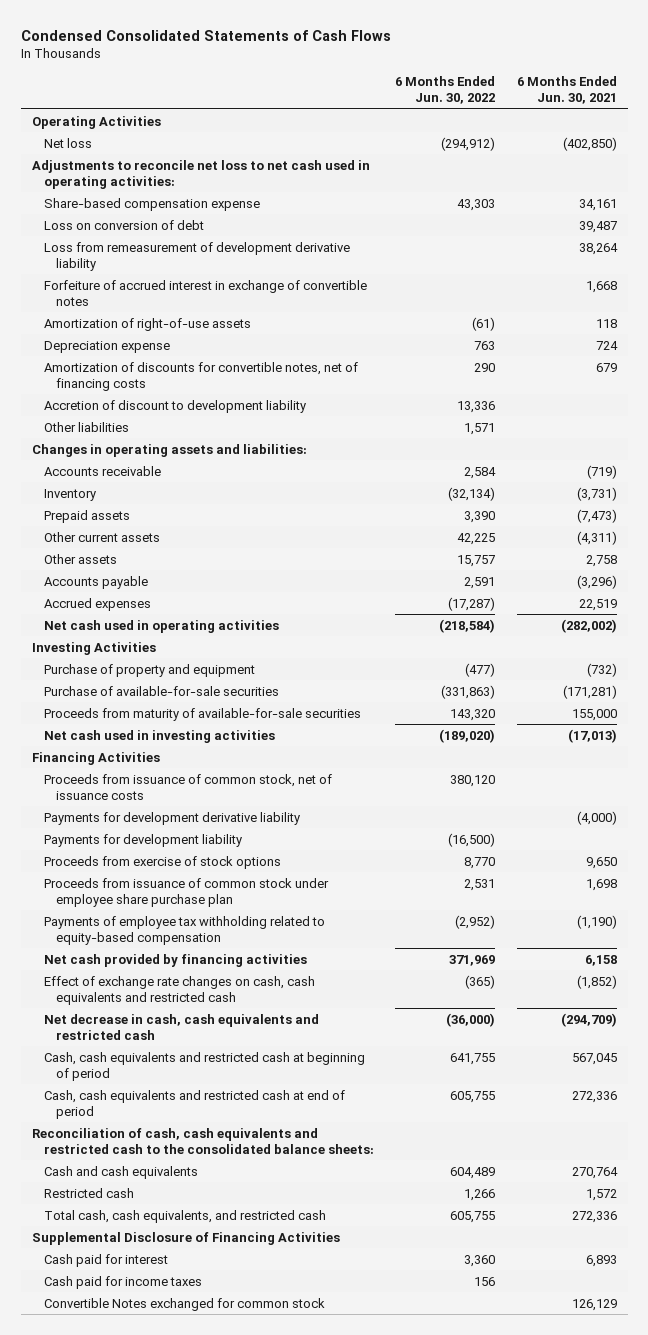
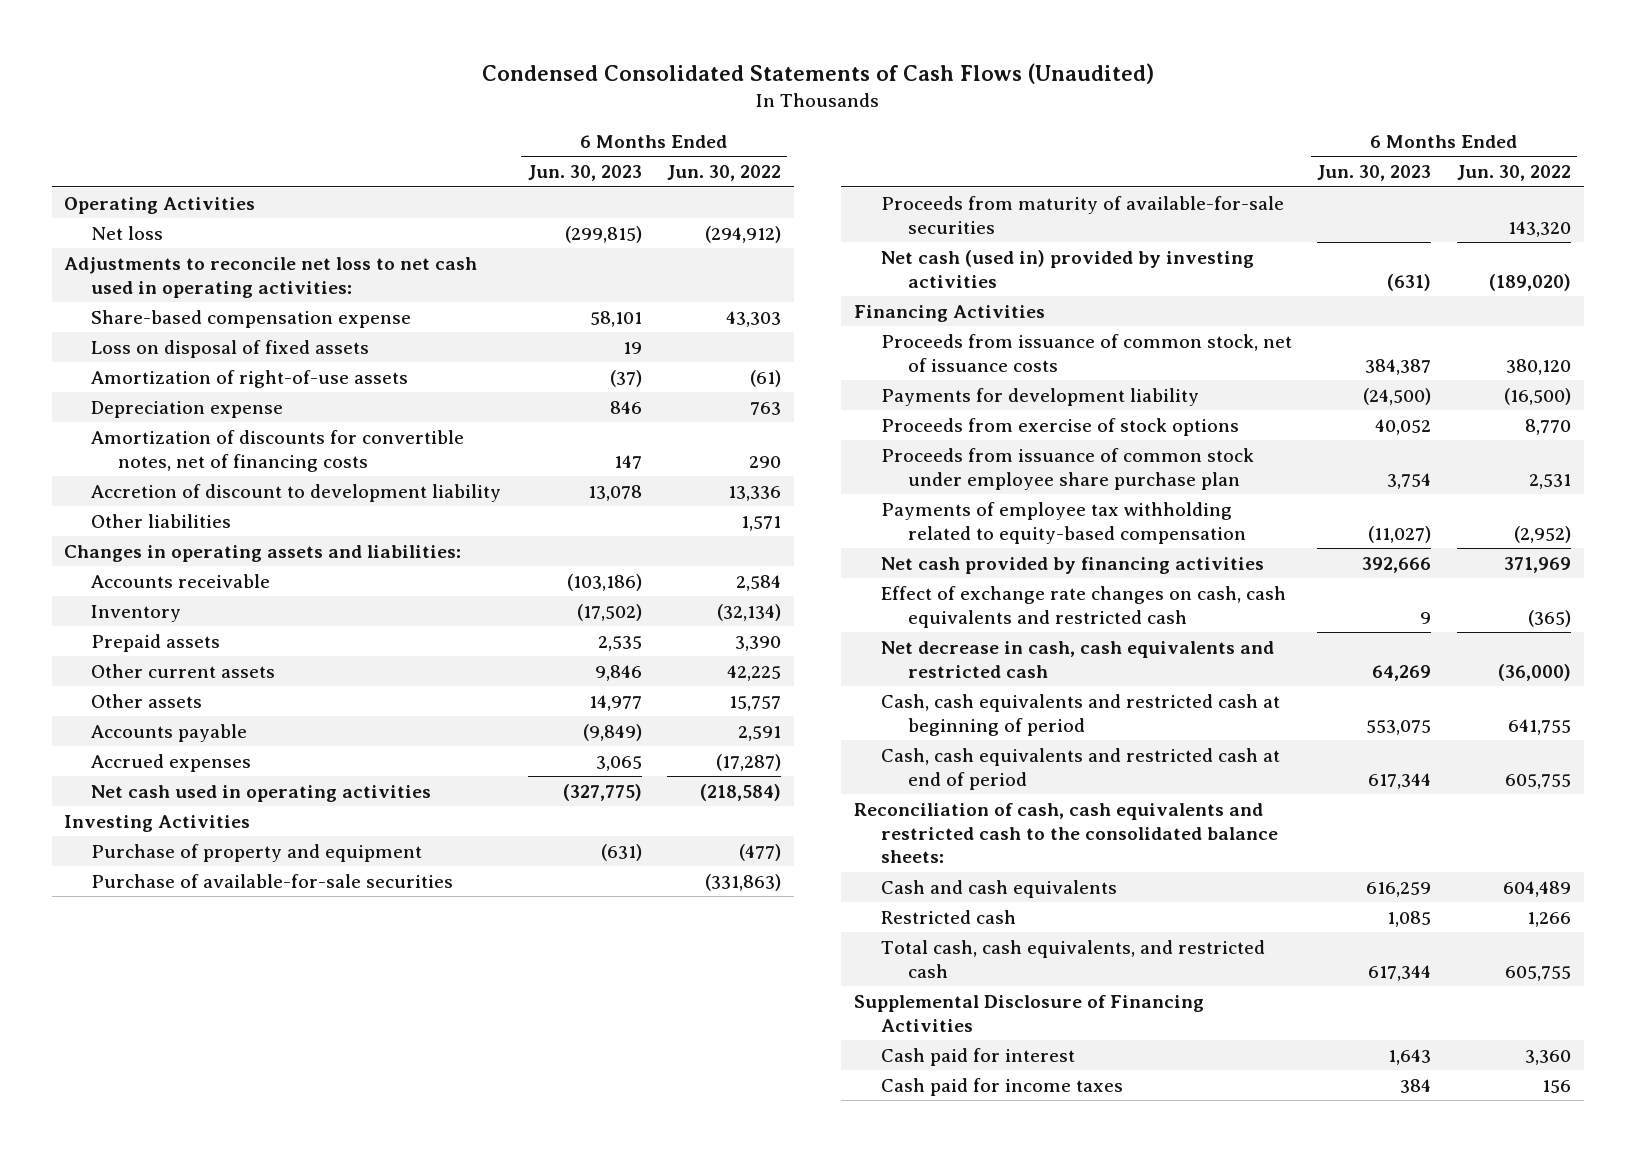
- Condensed Consolidated Statements of Cash Flows
+ Condensed Consolidated Statements of Cash Flows (Unaudited)
- | 6 Months Ended Jun. 30, 2022 | 6 Months Ended Jun. 30, 2021
+ | 6 Months Ended Jun. 30, 2023 | 6 Months Ended Jun. 30, 2022
- Loss on conversion of debt | | 39,487
- Loss from remeasurement of development derivative liability | | 38,264
- Forfeiture of accrued interest in exchange of convertible notes | | 1,668
+ Loss on disposal of fixed assets | 19 |
- Net cash used in investing activities | (189,020) | (17,013)
+ Net cash (used in) provided by investing activities | (631) | (189,020)
- Payments for development derivative liability | | (4,000)
- Convertible Notes exchanged for common stock | | 126,129

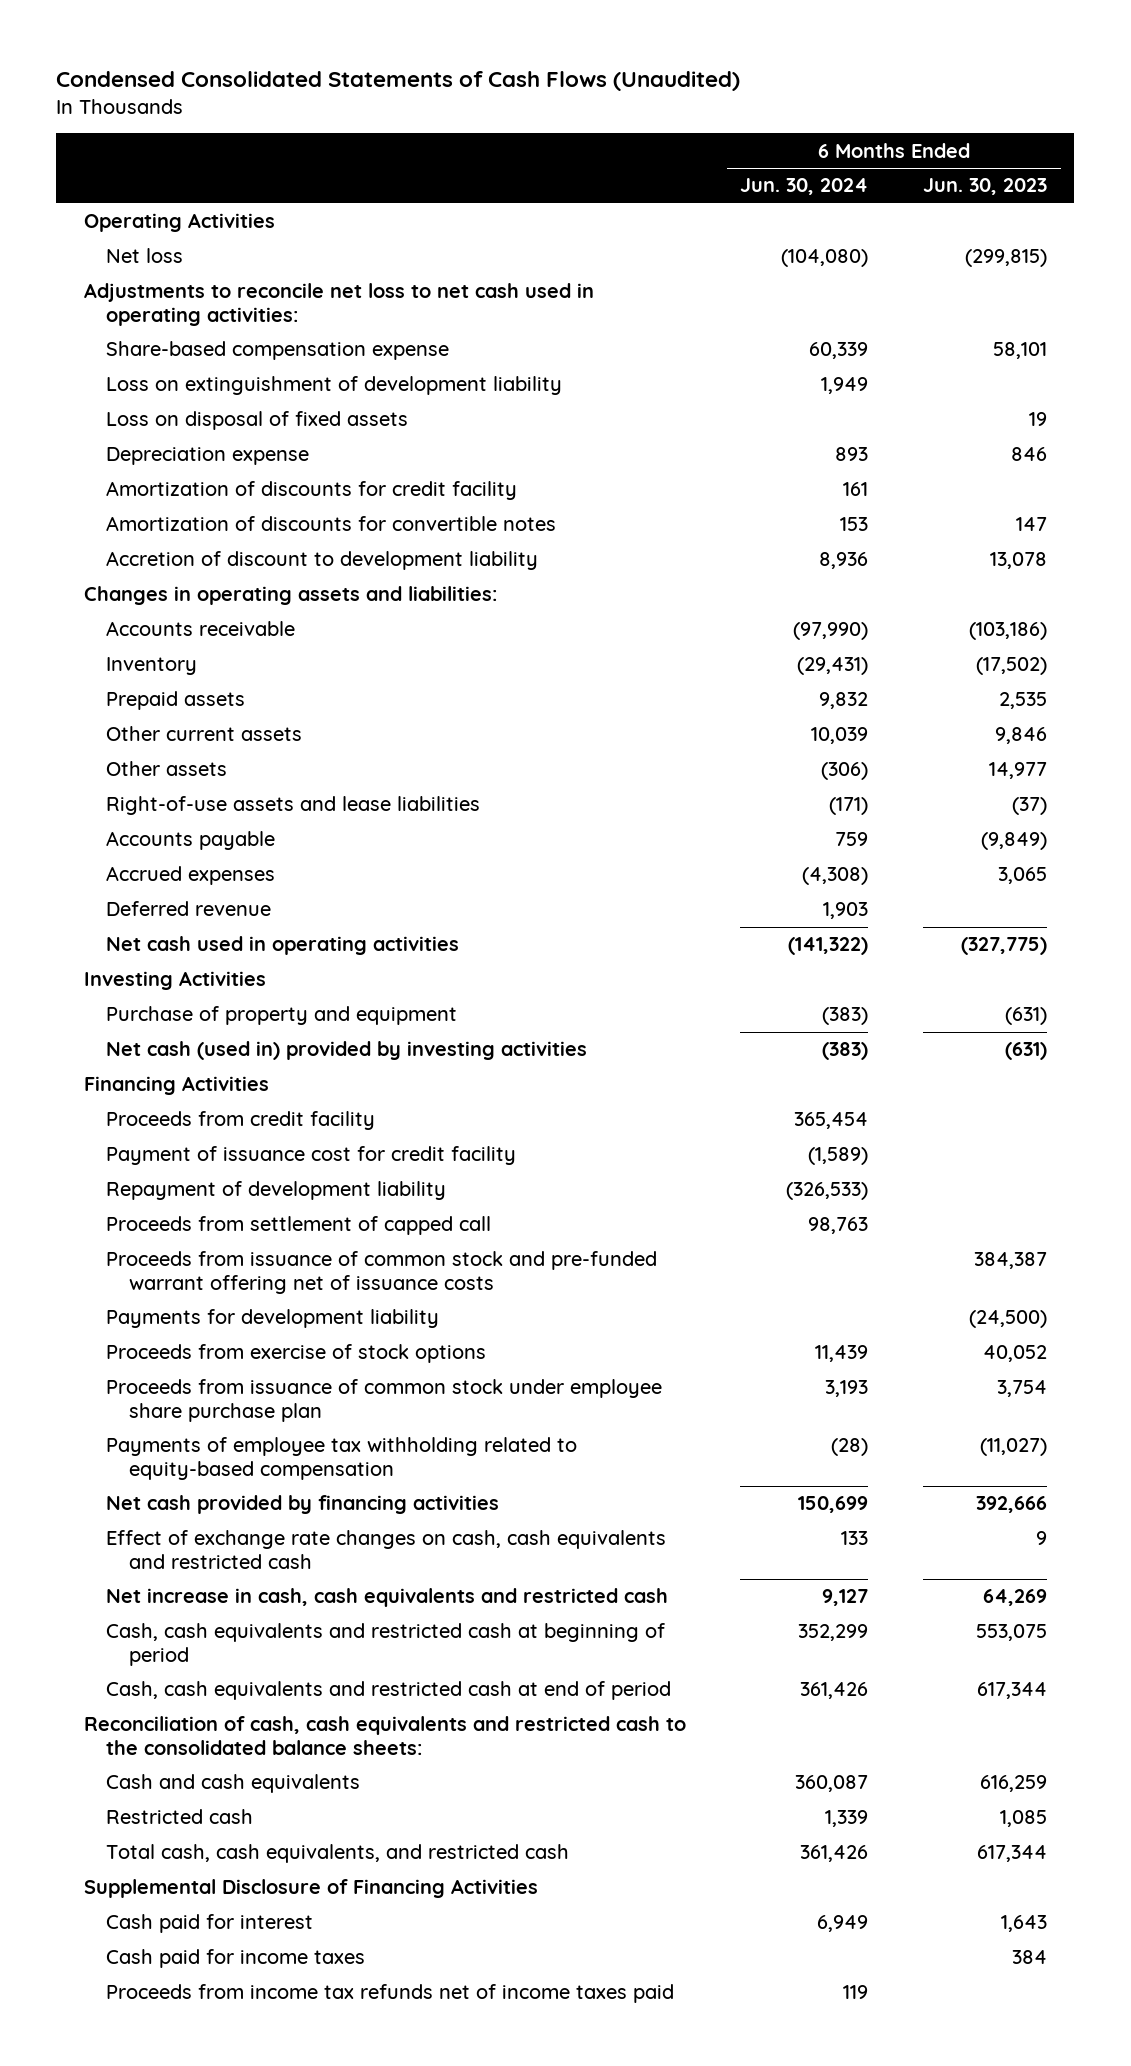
- | 6 Months Ended Jun. 30, 2023 | 6 Months Ended Jun. 30, 2022
+ | 6 Months Ended Jun. 30, 2024 | 6 Months Ended Jun. 30, 2023
+ Loss on extinguishment of development liability | 1,949 |
- Amortization of right-of-use assets | (37) | (61)
- Amortization of discounts for convertible notes, net of financing costs | 147 | 290
+ Amortization of discounts for credit facility | 161 |
+ Amortization of discounts for convertible notes | 153 | 147
- Other liabilities | | 1,571
+ Right-of-use assets and lease liabilities | (171) | (37)
+ Deferred revenue | 1,903 |
- Purchase of available-for-sale securities | | (331,863)
- Proceeds from maturity of available-for-sale securities | | 143,320
- Proceeds from issuance of common stock, net of issuance costs | 384,387 | 380,120
+ Proceeds from credit facility | 365,454 |
+ Payment of issuance cost for credit facility | (1,589) |
+ Repayment of development liability | (326,533) |
+ Proceeds from settlement of capped call | 98,763 |
+ Proceeds from issuance of common stock and pre-funded warrant offering net of issuance costs | | 384,387
- Net decrease in cash, cash equivalents and restricted cash | 64,269 | (36,000)
+ Net increase in cash, cash equivalents and restricted cash | 9,127 | 64,269
+ Proceeds from income tax refunds net of income taxes paid | 119 |

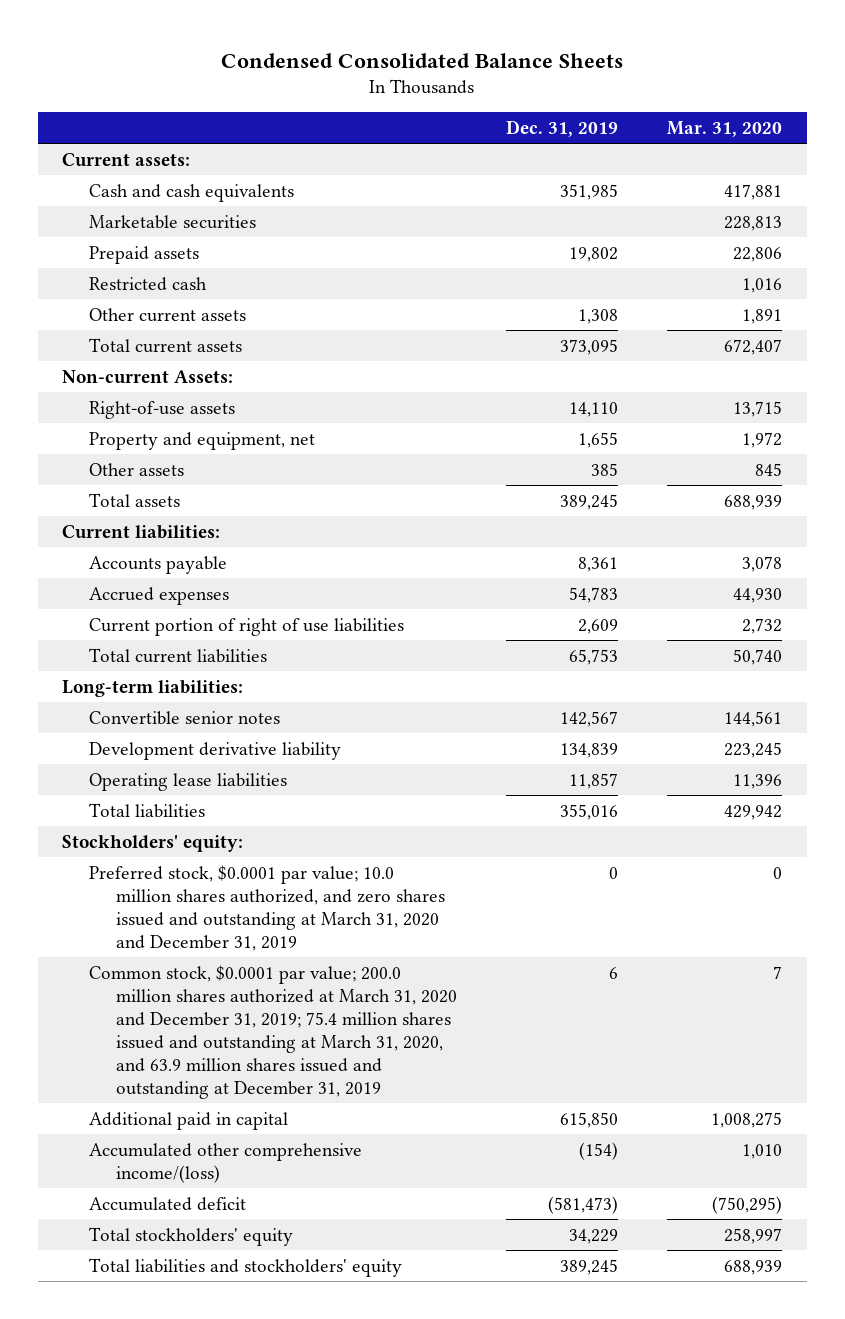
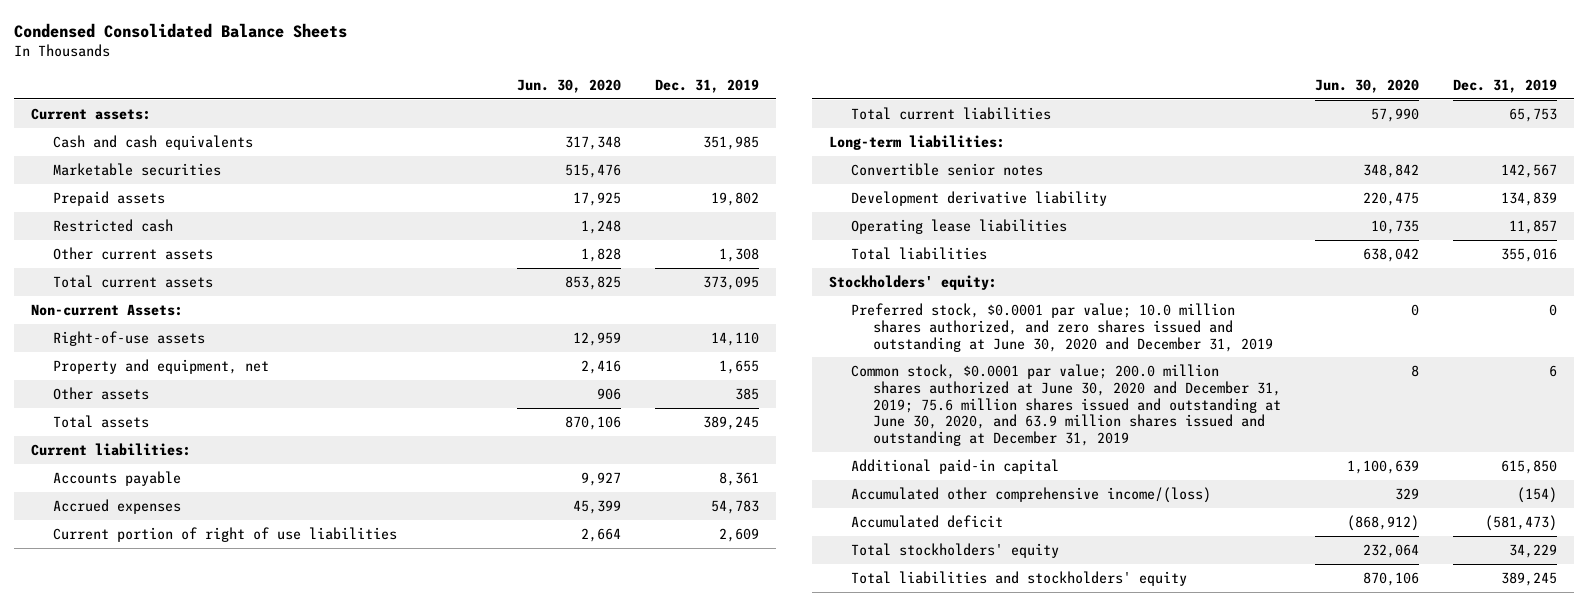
- | Dec. 31, 2019 | Mar. 31, 2020
+ | Jun. 30, 2020 | Dec. 31, 2019
- Preferred stock, $0.0001 par value; 10.0 million shares authorized, and zero shares issued and outstanding at March 31, 2020 and December 31, 2019 | 0 | 0
- Common stock, $0.0001 par value; 200.0 million shares authorized at March 31, 2020 and December 31, 2019; 75.4 million shares issued and outstanding at March 31, 2020, and 63.9 million shares issued and outstanding at December 31, 2019 | 6 | 7
- Additional paid in capital | 615,850 | 1,008,275
+ Preferred stock, $0.0001 par value; 10.0 million shares authorized, and zero shares issued and outstanding at June 30, 2020 and December 31, 2019 | 0 | 0
+ Common stock, $0.0001 par value; 200.0 million shares authorized at June 30, 2020 and December 31, 2019; 75.6 million shares issued and outstanding at June 30, 2020, and 63.9 million shares issued and outstanding at December 31, 2019 | 8 | 6
+ Additional paid-in capital | 1,100,639 | 615,850

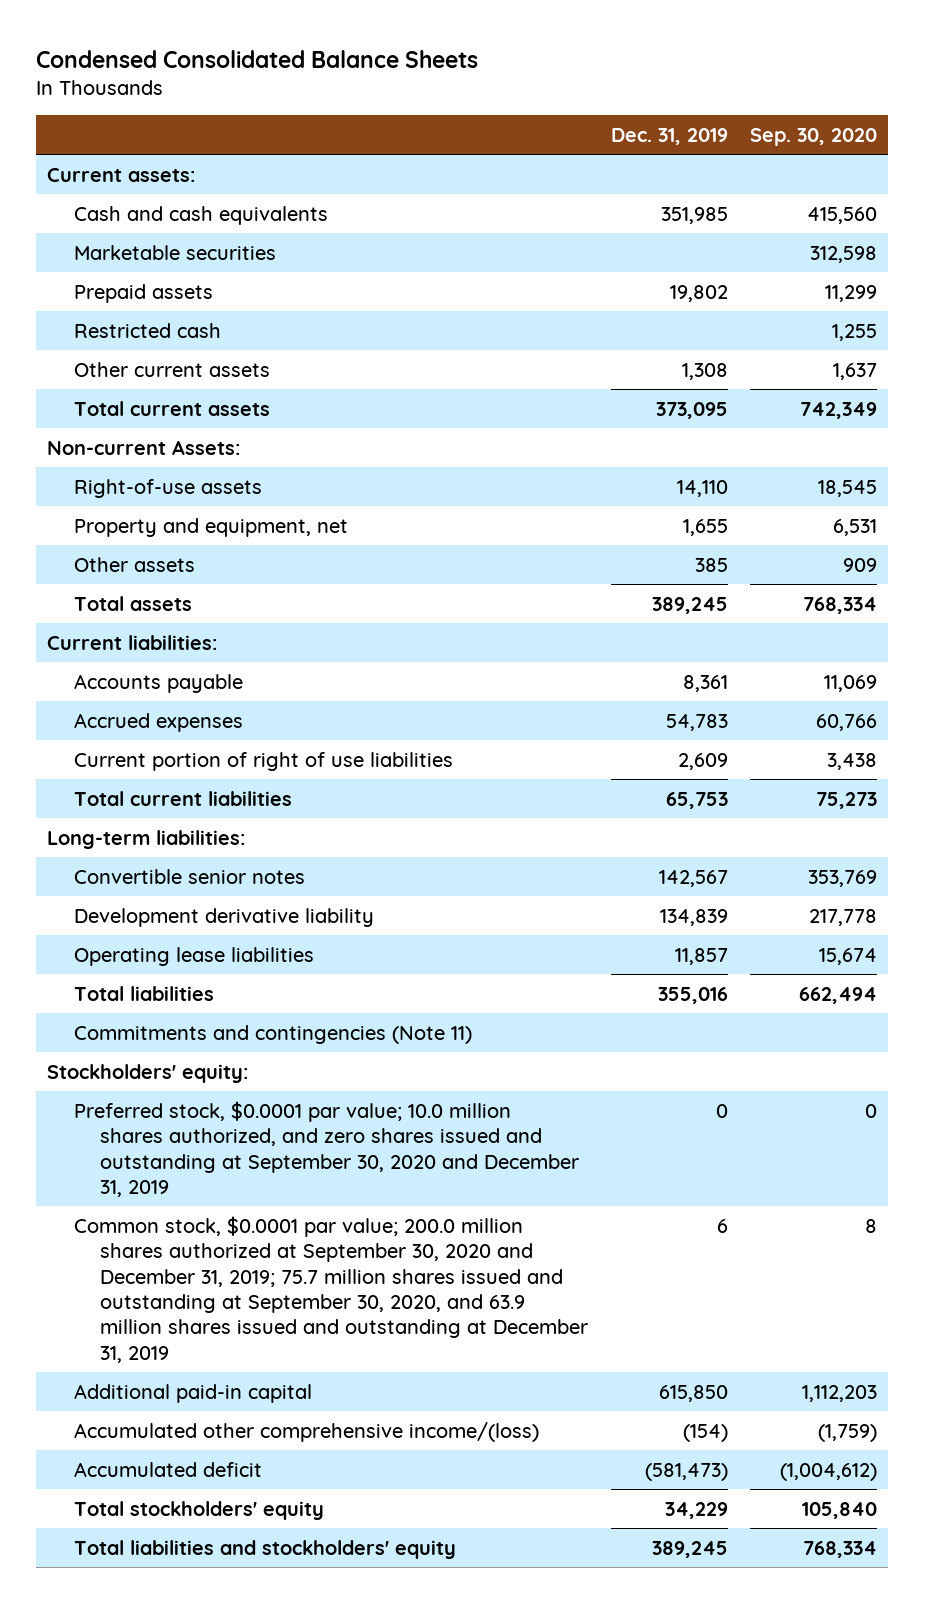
- | Jun. 30, 2020 | Dec. 31, 2019
+ | Dec. 31, 2019 | Sep. 30, 2020
+ Commitments and contingencies (Note 11)
- Preferred stock, $0.0001 par value; 10.0 million shares authorized, and zero shares issued and outstanding at June 30, 2020 and December 31, 2019 | 0 | 0
- Common stock, $0.0001 par value; 200.0 million shares authorized at June 30, 2020 and December 31, 2019; 75.6 million shares issued and outstanding at June 30, 2020, and 63.9 million shares issued and outstanding at December 31, 2019 | 8 | 6
+ Preferred stock, $0.0001 par value; 10.0 million shares authorized, and zero shares issued and outstanding at September 30, 2020 and December 31, 2019 | 0 | 0
+ Common stock, $0.0001 par value; 200.0 million shares authorized at September 30, 2020 and December 31, 2019; 75.7 million shares issued and outstanding at September 30, 2020, and 63.9 million shares issued and outstanding at December 31, 2019 | 6 | 8

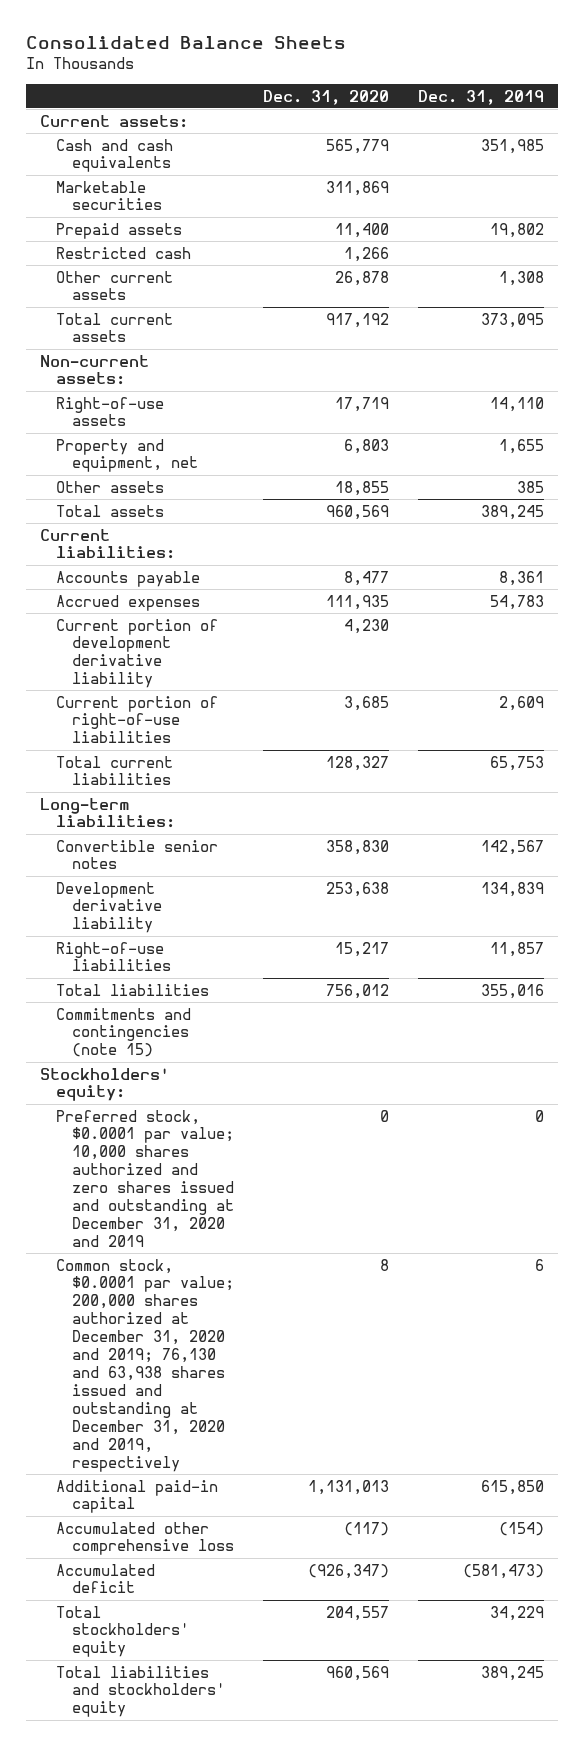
- Condensed Consolidated Balance Sheets
+ Consolidated Balance Sheets
- | Dec. 31, 2019 | Sep. 30, 2020
+ | Dec. 31, 2020 | Dec. 31, 2019
- Non-current Assets:
+ Non-current assets:
- Current portion of right of use liabilities | 2,609 | 3,438
+ Current portion of development derivative liability | 4,230 |
+ Current portion of right-of-use liabilities | 3,685 | 2,609
- Operating lease liabilities | 11,857 | 15,674
+ Right-of-use liabilities | 15,217 | 11,857
- Commitments and contingencies (Note 11)
+ Commitments and contingencies (note 15)
- Preferred stock, $0.0001 par value; 10.0 million shares authorized, and zero shares issued and outstanding at September 30, 2020 and December 31, 2019 | 0 | 0
- Common stock, $0.0001 par value; 200.0 million shares authorized at September 30, 2020 and December 31, 2019; 75.7 million shares issued and outstanding at September 30, 2020, and 63.9 million shares issued and outstanding at December 31, 2019 | 6 | 8
+ Preferred stock, $0.0001 par value; 10,000 shares authorized and zero shares issued and outstanding at December 31, 2020 and 2019 | 0 | 0
+ Common stock, $0.0001 par value; 200,000 shares authorized at December 31, 2020 and 2019; 76,130 and 63,938 shares issued and outstanding at December 31, 2020 and 2019, respectively | 8 | 6
- Accumulated other comprehensive income/(loss) | (154) | (1,759)
+ Accumulated other comprehensive loss | (117) | (154)

